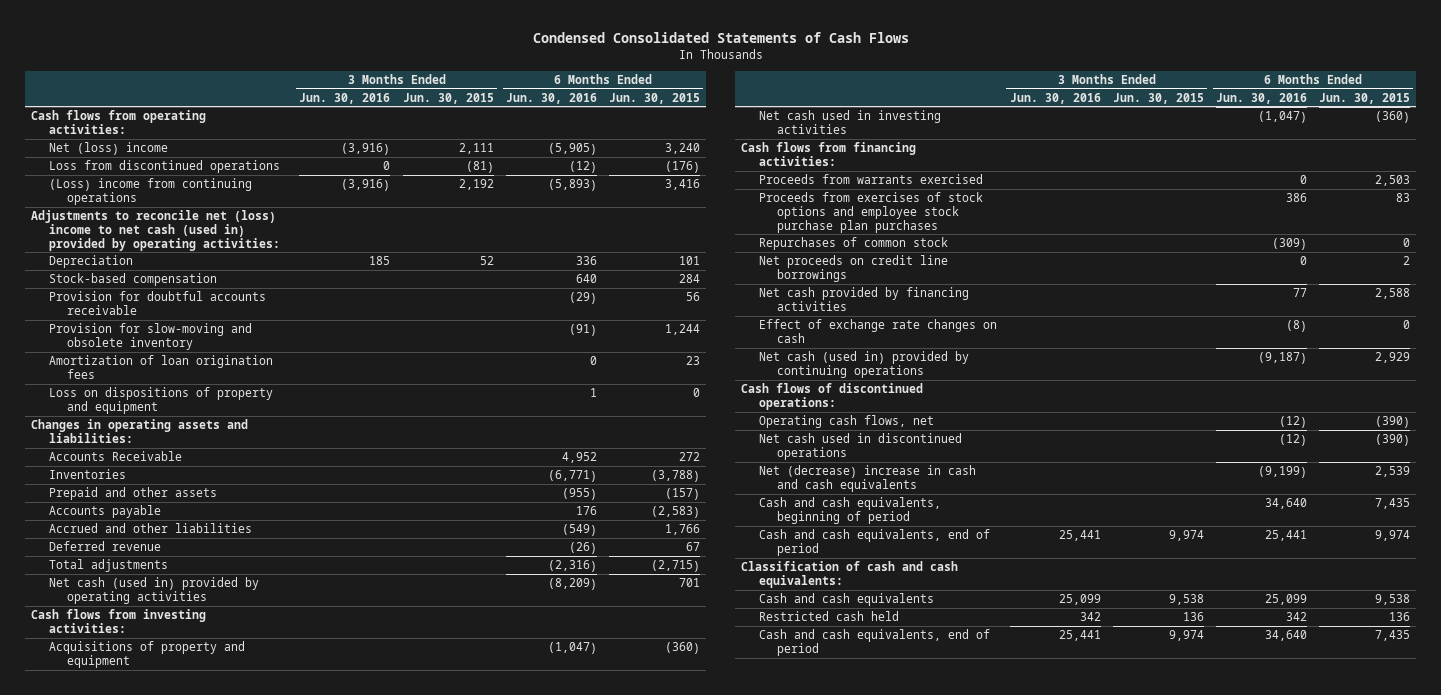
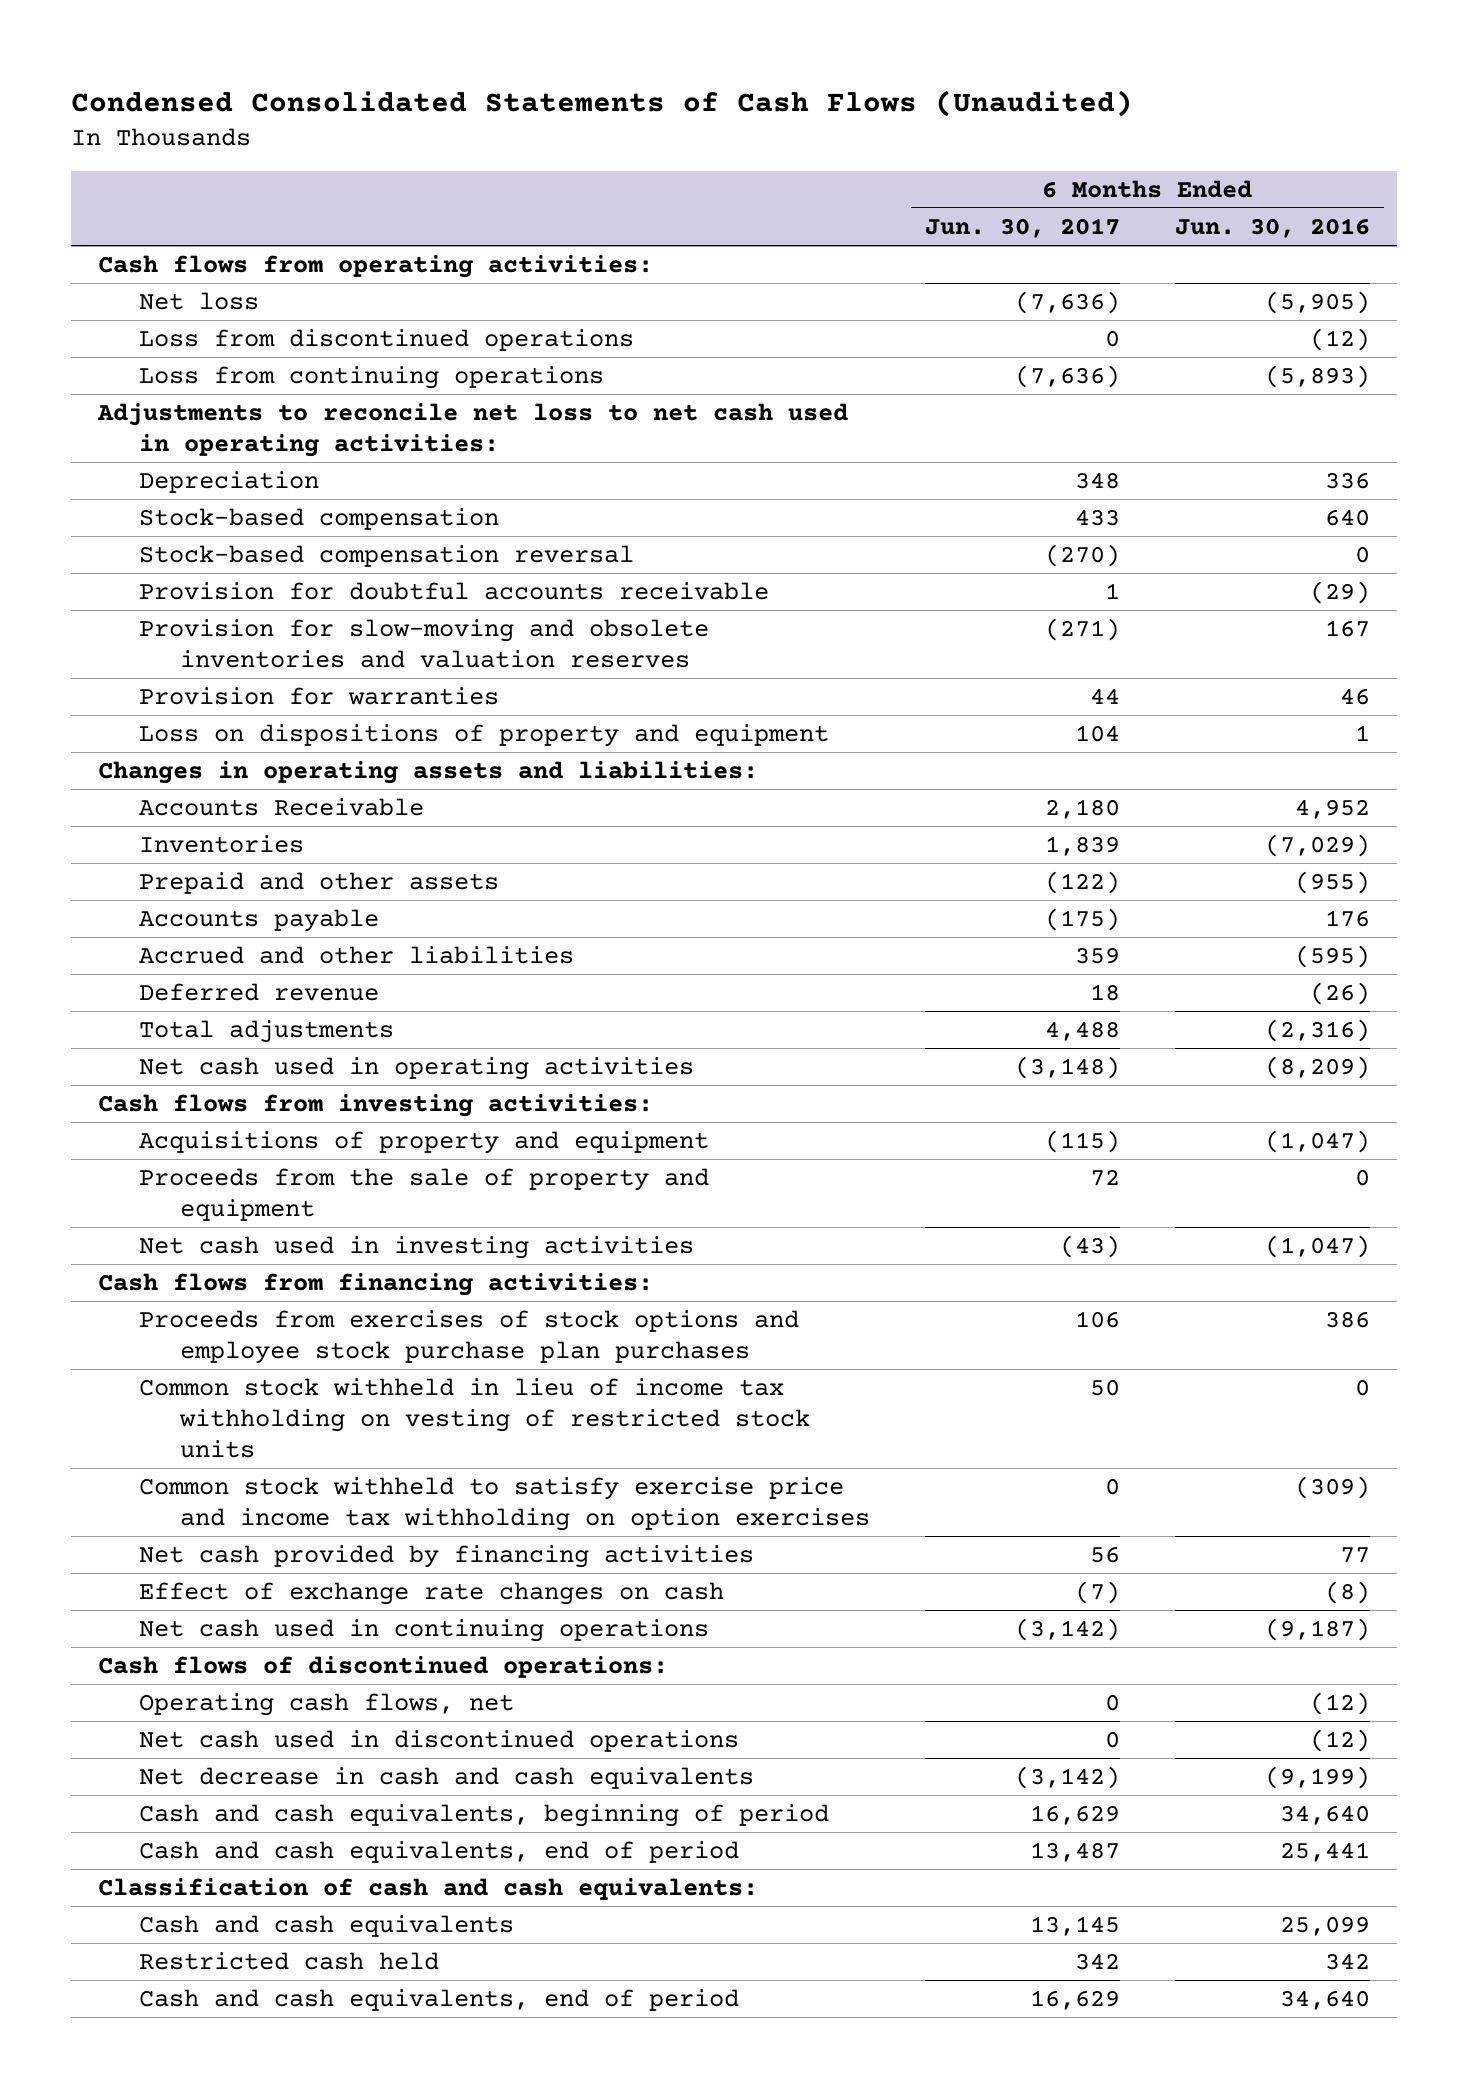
- Condensed Consolidated Statements of Cash Flows
+ Condensed Consolidated Statements of Cash Flows (Unaudited)
- | 3 Months Ended Jun. 30, 2016 | 3 Months Ended Jun. 30, 2015 | 6 Months Ended Jun. 30, 2016 | 6 Months Ended Jun. 30, 2015
+ | 6 Months Ended Jun. 30, 2017 | 6 Months Ended Jun. 30, 2016
- Net (loss) income | (3,916) | 2,111 | (5,905) | 3,240
+ Net loss | (7,636) | (5,905)
- (Loss) income from continuing operations | (3,916) | 2,192 | (5,893) | 3,416
- Adjustments to reconcile net (loss) income to net cash (used in) provided by operating activities:
+ Loss from continuing operations | (7,636) | (5,893)
+ Adjustments to reconcile net loss to net cash used in operating activities:
+ Stock-based compensation reversal | (270) | 0
- Provision for slow-moving and obsolete inventory | | | (91) | 1,244
- Amortization of loan origination fees | | | 0 | 23
+ Provision for slow-moving and obsolete inventories and valuation reserves | (271) | 167
+ Provision for warranties | 44 | 46
- Inventories | | | (6,771) | (3,788)
+ Inventories | 1,839 | (7,029)
- Accrued and other liabilities | | | (549) | 1,766
+ Accrued and other liabilities | 359 | (595)
- Net cash (used in) provided by operating activities | | | (8,209) | 701
+ Net cash used in operating activities | (3,148) | (8,209)
+ Proceeds from the sale of property and equipment | 72 | 0
- Proceeds from warrants exercised | | | 0 | 2,503
- Repurchases of common stock | | | (309) | 0
- Net proceeds on credit line borrowings | | | 0 | 2
+ Common stock withheld in lieu of income tax withholding on vesting of restricted stock units | 50 | 0
+ Common stock withheld to satisfy exercise price and income tax withholding on option exercises | 0 | (309)
- Net cash (used in) provided by continuing operations | | | (9,187) | 2,929
+ Net cash used in continuing operations | (3,142) | (9,187)
- Net (decrease) increase in cash and cash equivalents | | | (9,199) | 2,539
+ Net decrease in cash and cash equivalents | (3,142) | (9,199)

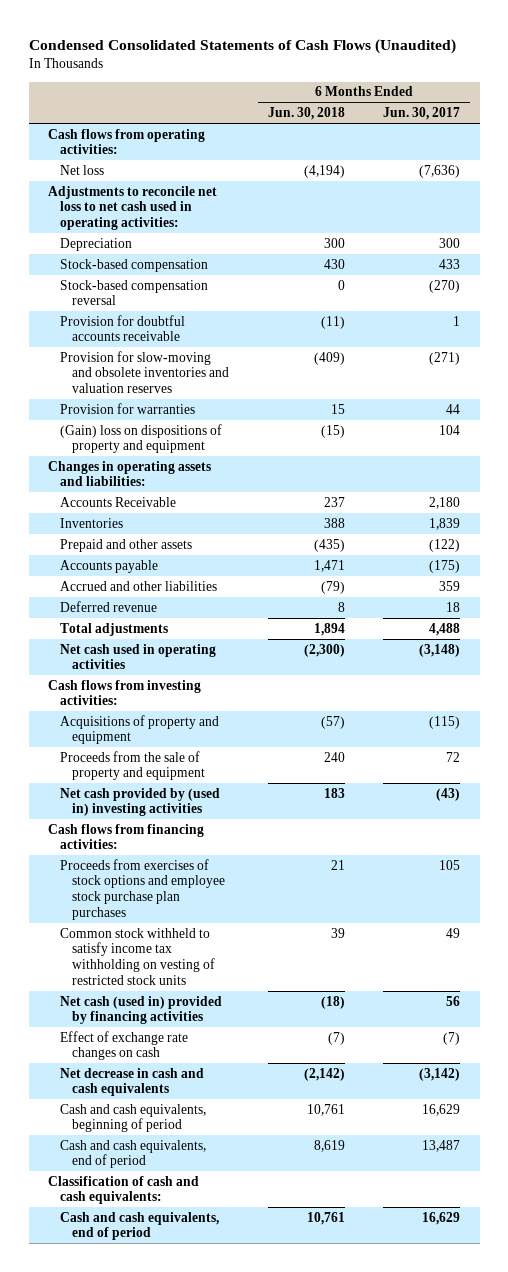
- | 6 Months Ended Jun. 30, 2017 | 6 Months Ended Jun. 30, 2016
+ | 6 Months Ended Jun. 30, 2018 | 6 Months Ended Jun. 30, 2017
- Loss from discontinued operations | 0 | (12)
- Loss from continuing operations | (7,636) | (5,893)
- Depreciation | 348 | 336
+ Depreciation | 300 | 300
- Loss on dispositions of property and equipment | 104 | 1
+ (Gain) loss on dispositions of property and equipment | (15) | 104
- Net cash used in investing activities | (43) | (1,047)
+ Net cash provided by (used in) investing activities | 183 | (43)
- Proceeds from exercises of stock options and employee stock purchase plan purchases | 106 | 386
- Common stock withheld in lieu of income tax withholding on vesting of restricted stock units | 50 | 0
- Common stock withheld to satisfy exercise price and income tax withholding on option exercises | 0 | (309)
- Net cash provided by financing activities | 56 | 77
+ Proceeds from exercises of stock options and employee stock purchase plan purchases | 21 | 105
+ Common stock withheld to satisfy income tax withholding on vesting of restricted stock units | 39 | 49
+ Net cash (used in) provided by financing activities | (18) | 56
- Net cash used in continuing operations | (3,142) | (9,187)
- Cash flows of discontinued operations:
- Operating cash flows, net | 0 | (12)
- Net cash used in discontinued operations | 0 | (12)
- Cash and cash equivalents | 13,145 | 25,099
- Restricted cash held | 342 | 342

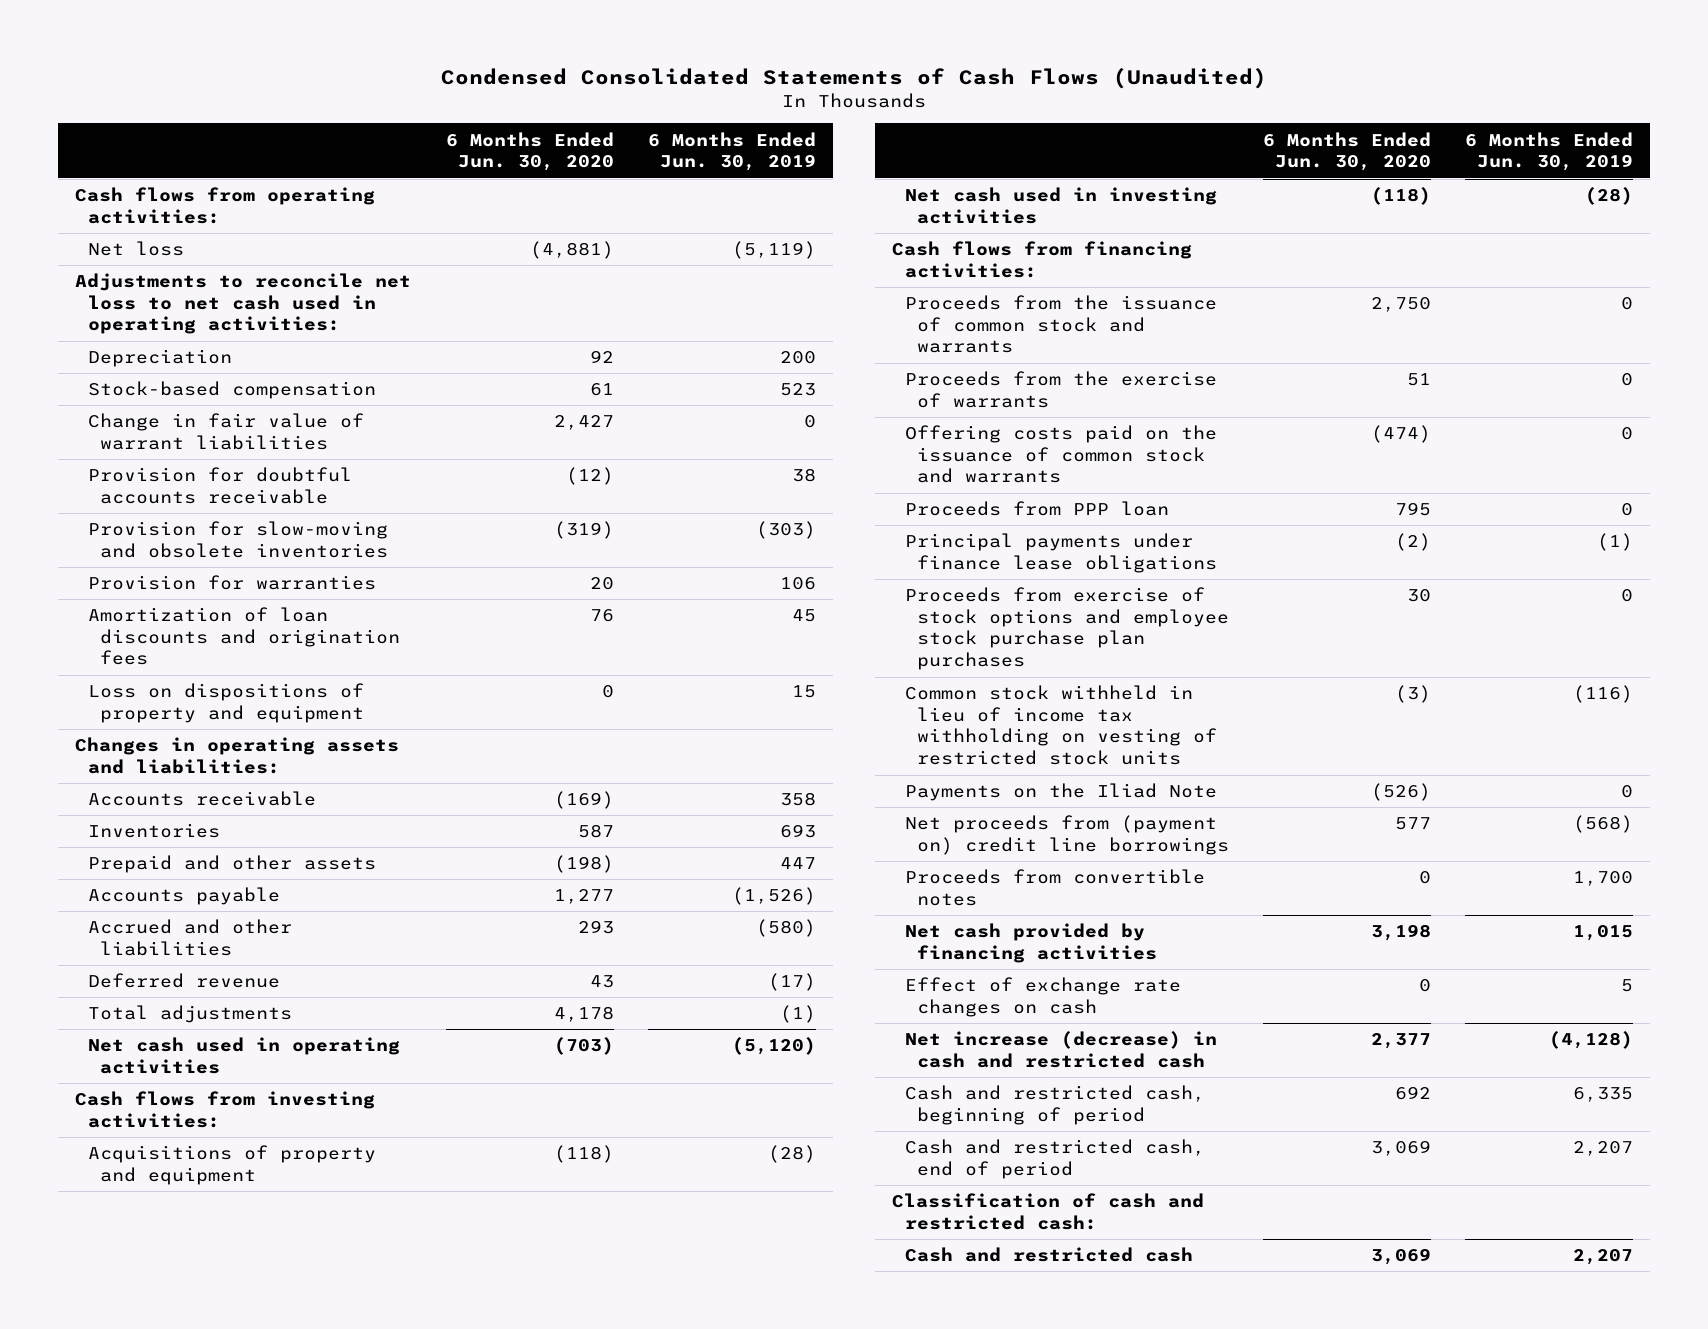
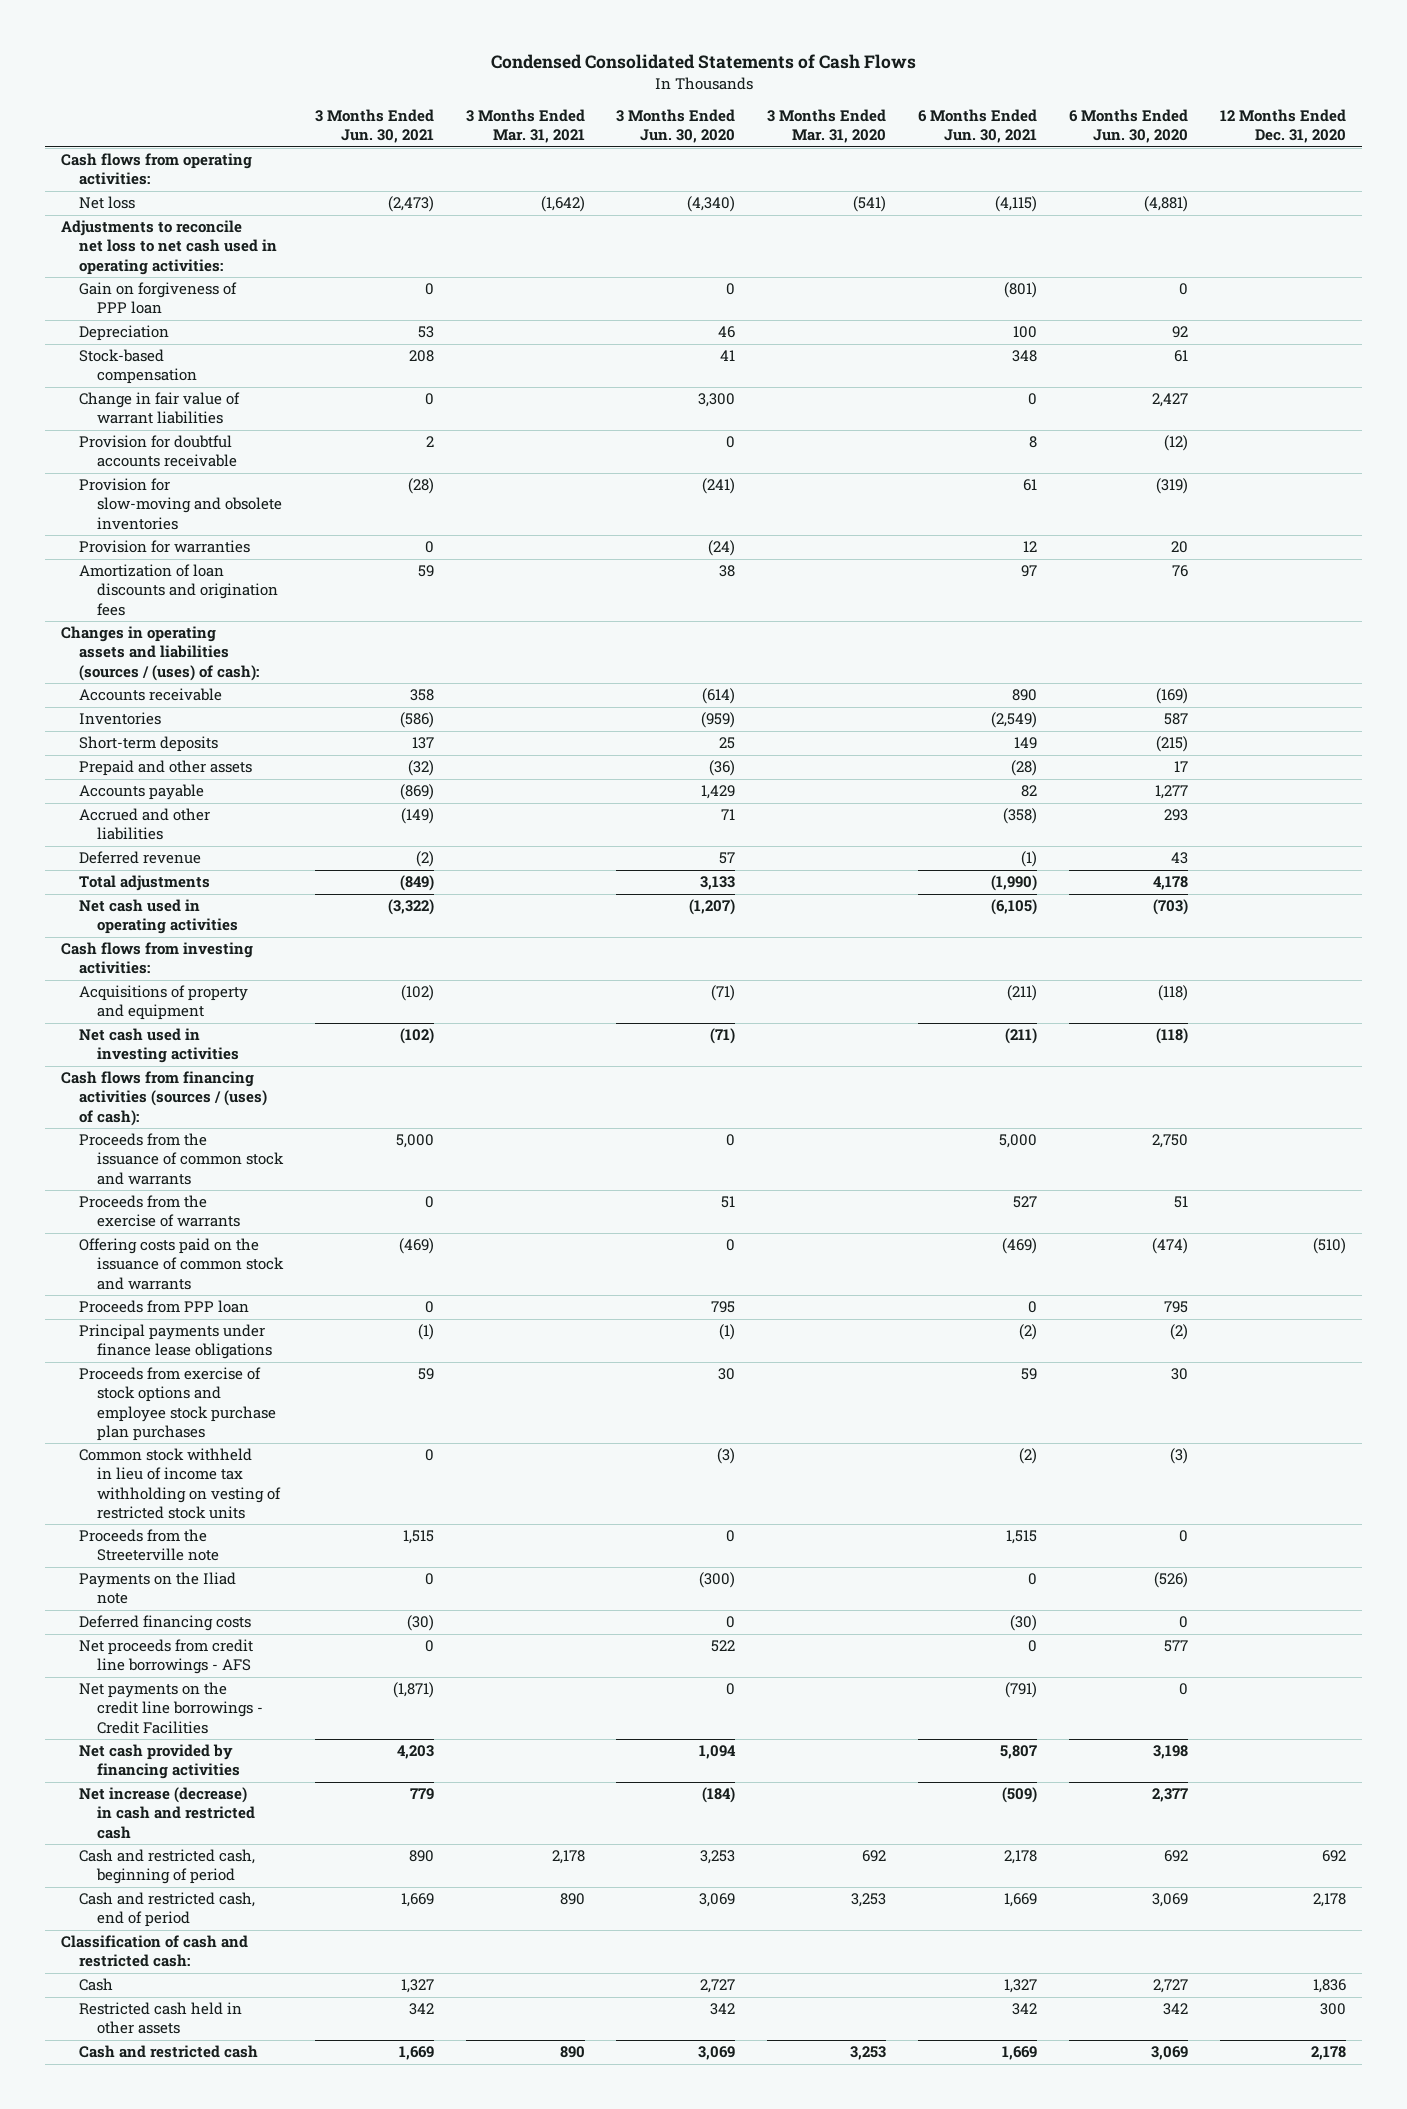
- Condensed Consolidated Statements of Cash Flows (Unaudited)
+ Condensed Consolidated Statements of Cash Flows
- | 6 Months Ended Jun. 30, 2020 | 6 Months Ended Jun. 30, 2019
+ | 3 Months Ended Jun. 30, 2021 | 3 Months Ended Mar. 31, 2021 | 3 Months Ended Jun. 30, 2020 | 3 Months Ended Mar. 31, 2020 | 6 Months Ended Jun. 30, 2021 | 6 Months Ended Jun. 30, 2020 | 12 Months Ended Dec. 31, 2020
+ Gain on forgiveness of PPP loan | 0 | | 0 | | (801) | 0 |
- Loss on dispositions of property and equipment | 0 | 15
- Changes in operating assets and liabilities:
+ Changes in operating assets and liabilities (sources / (uses) of cash):
- Prepaid and other assets | (198) | 447
+ Short-term deposits | 137 | | 25 | | 149 | (215) |
+ Prepaid and other assets | (32) | | (36) | | (28) | 17 |
- Cash flows from financing activities:
+ Cash flows from financing activities (sources / (uses) of cash):
- Payments on the Iliad Note | (526) | 0
- Net proceeds from (payment on) credit line borrowings | 577 | (568)
- Proceeds from convertible notes | 0 | 1,700
+ Proceeds from the Streeterville note | 1,515 | | 0 | | 1,515 | 0 |
+ Payments on the Iliad note | 0 | | (300) | | 0 | (526) |
+ Deferred financing costs | (30) | | 0 | | (30) | 0 |
+ Net proceeds from credit line borrowings - AFS | 0 | | 522 | | 0 | 577 |
+ Net payments on the credit line borrowings - Credit Facilities | (1,871) | | 0 | | (791) | 0 |
- Effect of exchange rate changes on cash | 0 | 5
+ Cash | 1,327 | | 2,727 | | 1,327 | 2,727 | 1,836
+ Restricted cash held in other assets | 342 | | 342 | | 342 | 342 | 300

